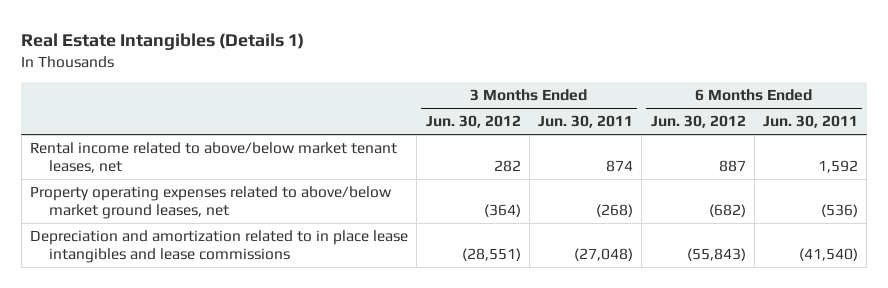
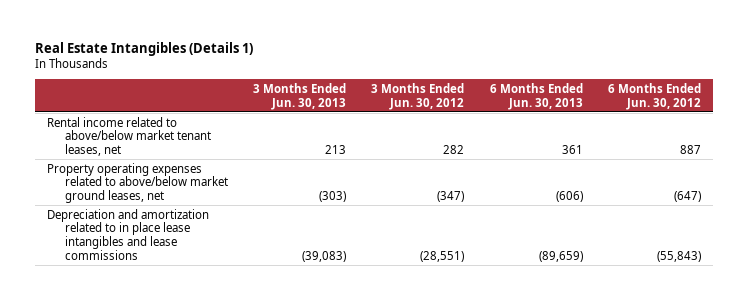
- | 3 Months Ended Jun. 30, 2012 | 3 Months Ended Jun. 30, 2011 | 6 Months Ended Jun. 30, 2012 | 6 Months Ended Jun. 30, 2011
+ | 3 Months Ended Jun. 30, 2013 | 3 Months Ended Jun. 30, 2012 | 6 Months Ended Jun. 30, 2013 | 6 Months Ended Jun. 30, 2012
- Property operating expenses related to above/below market ground leases, net | (364) | (268) | (682) | (536)
+ Property operating expenses related to above/below market ground leases, net | (303) | (347) | (606) | (647)

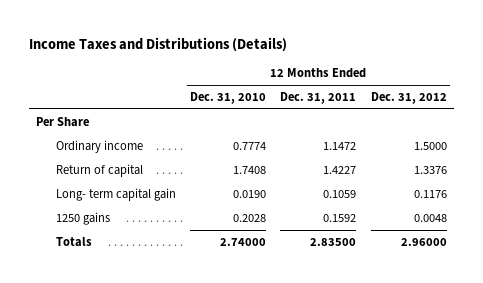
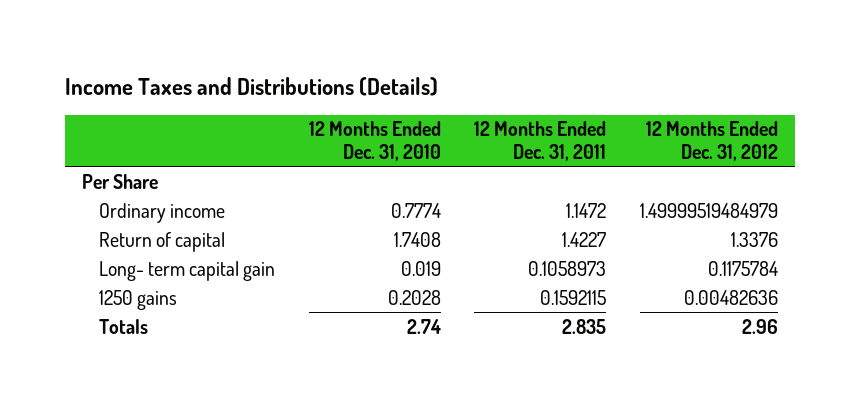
- Ordinary income | 0.7774 | 1.1472 | 1.5000
+ Ordinary income | 0.7774 | 1.1472 | 1.49999519484979
- Long- term capital gain | 0.0190 | 0.1059 | 0.1176
- 1250 gains | 0.2028 | 0.1592 | 0.0048
- Totals | 2.74000 | 2.83500 | 2.96000
+ Long- term capital gain | 0.019 | 0.1058973 | 0.1175784
+ 1250 gains | 0.2028 | 0.1592115 | 0.00482636
+ Totals | 2.74 | 2.835 | 2.96

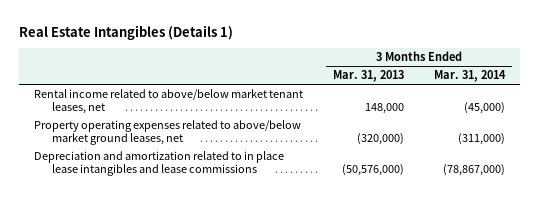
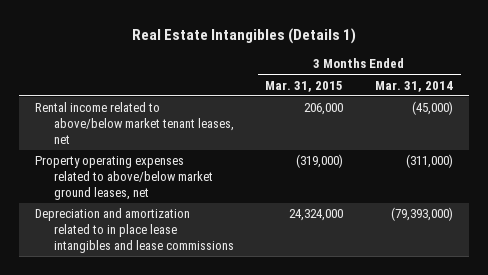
- | 3 Months Ended Mar. 31, 2013 | 3 Months Ended Mar. 31, 2014
+ | 3 Months Ended Mar. 31, 2015 | 3 Months Ended Mar. 31, 2014
- Depreciation and amortization related to in place lease intangibles and lease commissions | (50,576,000) | (78,867,000)
+ Depreciation and amortization related to in place lease intangibles and lease commissions | 24,324,000 | (79,393,000)

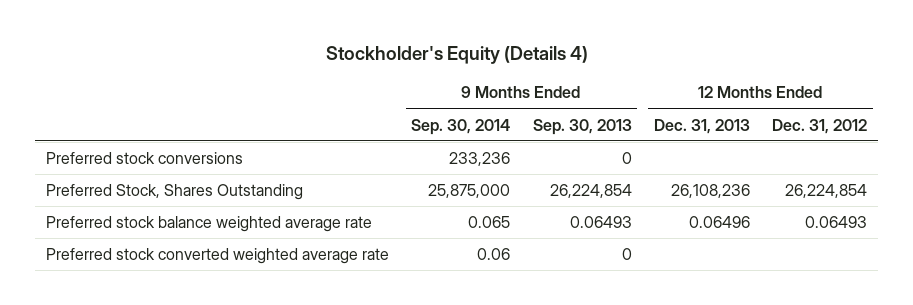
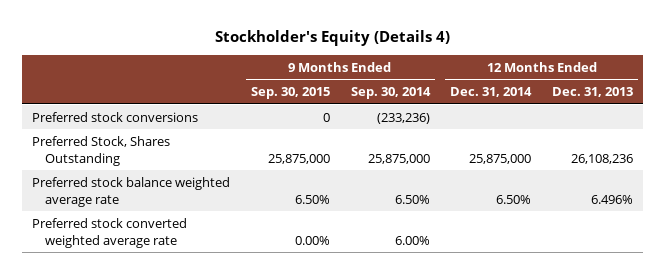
- | 9 Months Ended Sep. 30, 2014 | 9 Months Ended Sep. 30, 2013 | 12 Months Ended Dec. 31, 2013 | 12 Months Ended Dec. 31, 2012
+ | 9 Months Ended Sep. 30, 2015 | 9 Months Ended Sep. 30, 2014 | 12 Months Ended Dec. 31, 2014 | 12 Months Ended Dec. 31, 2013
- Preferred stock conversions | 233,236 | 0 | |
+ Preferred stock conversions | 0 | (233,236) | |
- Preferred stock balance weighted average rate | 0.065 | 0.06493 | 0.06496 | 0.06493
- Preferred stock converted weighted average rate | 0.06 | 0 | |
+ Preferred stock balance weighted average rate | 6.50% | 6.50% | 6.50% | 6.496%
+ Preferred stock converted weighted average rate | 0.00% | 6.00% | |

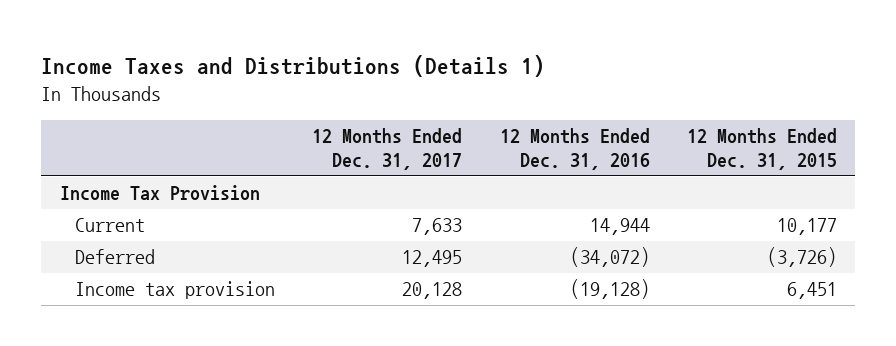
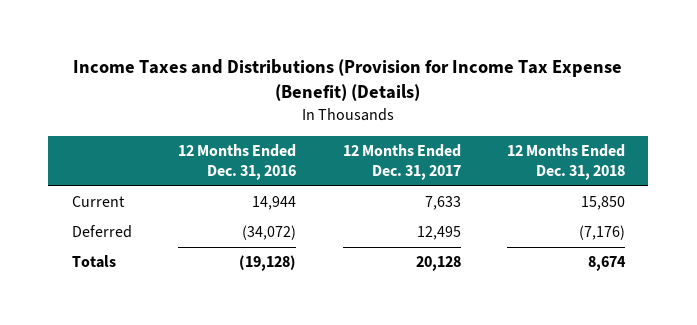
- Income Taxes and Distributions (Details 1)
+ Income Taxes and Distributions (Provision for Income Tax Expense (Benefit) (Details)
- | 12 Months Ended Dec. 31, 2017 | 12 Months Ended Dec. 31, 2016 | 12 Months Ended Dec. 31, 2015
+ | 12 Months Ended Dec. 31, 2016 | 12 Months Ended Dec. 31, 2017 | 12 Months Ended Dec. 31, 2018
- Income Tax Provision
- Income tax provision | 20,128 | (19,128) | 6,451
+ Totals | (19,128) | 20,128 | 8,674

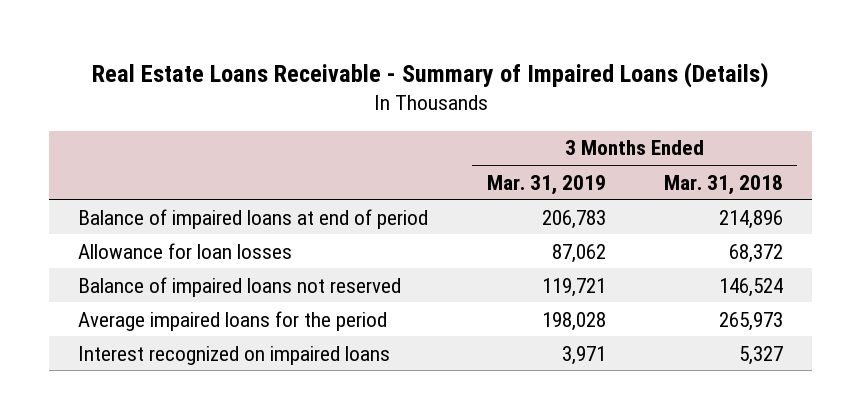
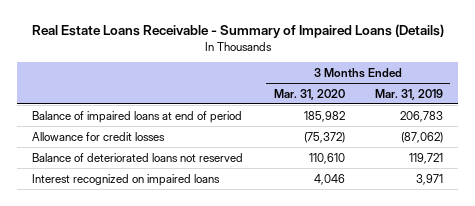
- | 3 Months Ended Mar. 31, 2019 | 3 Months Ended Mar. 31, 2018
+ | 3 Months Ended Mar. 31, 2020 | 3 Months Ended Mar. 31, 2019
- Allowance for loan losses | 87,062 | 68,372
- Balance of impaired loans not reserved | 119,721 | 146,524
- Average impaired loans for the period | 198,028 | 265,973
+ Allowance for credit losses | (75,372) | (87,062)
+ Balance of deteriorated loans not reserved | 110,610 | 119,721

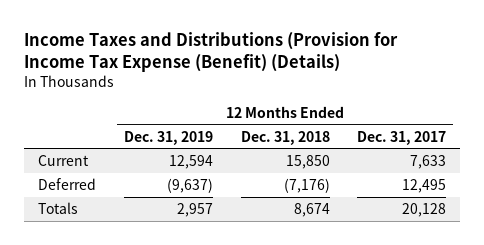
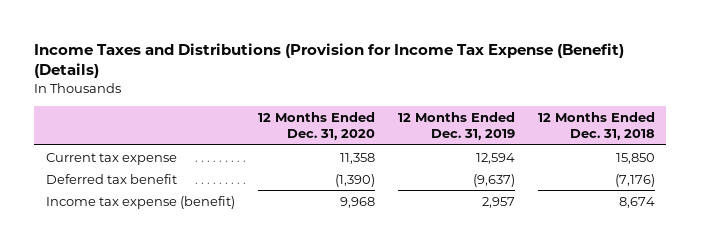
- | 12 Months Ended Dec. 31, 2019 | 12 Months Ended Dec. 31, 2018 | 12 Months Ended Dec. 31, 2017
+ | 12 Months Ended Dec. 31, 2020 | 12 Months Ended Dec. 31, 2019 | 12 Months Ended Dec. 31, 2018
- Current | 12,594 | 15,850 | 7,633
- Deferred | (9,637) | (7,176) | 12,495
- Totals | 2,957 | 8,674 | 20,128
+ Current tax expense | 11,358 | 12,594 | 15,850
+ Deferred tax benefit | (1,390) | (9,637) | (7,176)
+ Income tax expense (benefit) | 9,968 | 2,957 | 8,674

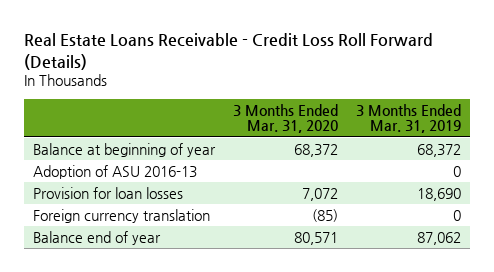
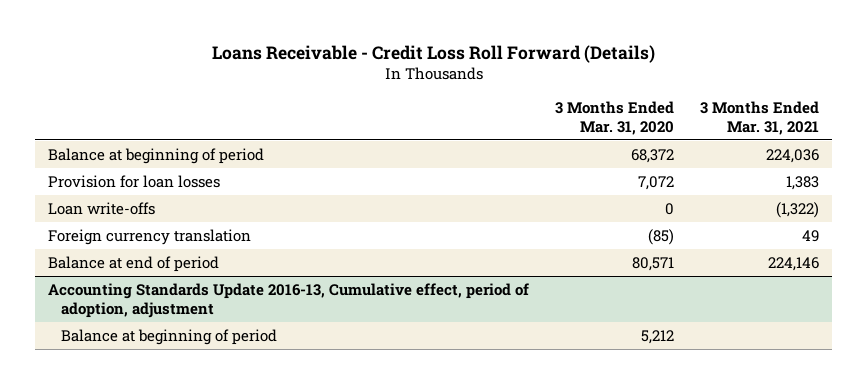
- Real Estate Loans Receivable - Credit Loss Roll Forward (Details)
+ Loans Receivable - Credit Loss Roll Forward (Details)
- | 3 Months Ended Mar. 31, 2020 | 3 Months Ended Mar. 31, 2019
+ | 3 Months Ended Mar. 31, 2020 | 3 Months Ended Mar. 31, 2021
- Balance at beginning of year | 68,372 | 68,372
- Adoption of ASU 2016-13 | | 0
+ Balance at beginning of period | 68,372 | 224,036
+ Loan write-offs | 0 | (1,322)
- Balance end of year | 80,571 | 87,062
+ Balance at end of period | 80,571 | 224,146
+ Accounting Standards Update 2016-13, Cumulative effect, period of adoption, adjustment
+ Balance at beginning of period | 5,212 |

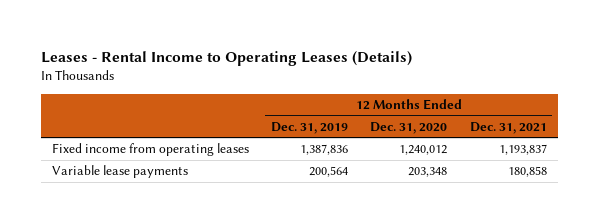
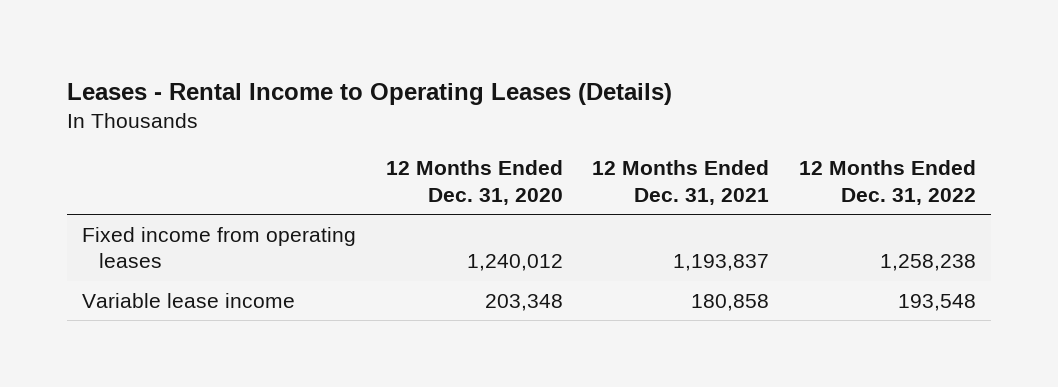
- | 12 Months Ended Dec. 31, 2019 | 12 Months Ended Dec. 31, 2020 | 12 Months Ended Dec. 31, 2021
+ | 12 Months Ended Dec. 31, 2020 | 12 Months Ended Dec. 31, 2021 | 12 Months Ended Dec. 31, 2022
- Variable lease payments | 200,564 | 203,348 | 180,858
+ Variable lease income | 203,348 | 180,858 | 193,548

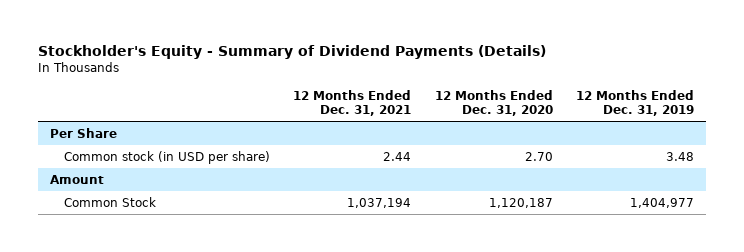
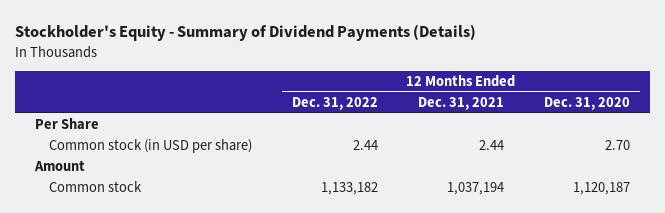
- | 12 Months Ended Dec. 31, 2021 | 12 Months Ended Dec. 31, 2020 | 12 Months Ended Dec. 31, 2019
+ | 12 Months Ended Dec. 31, 2022 | 12 Months Ended Dec. 31, 2021 | 12 Months Ended Dec. 31, 2020
- Common Stock | 1,037,194 | 1,120,187 | 1,404,977
+ Common stock | 1,133,182 | 1,037,194 | 1,120,187

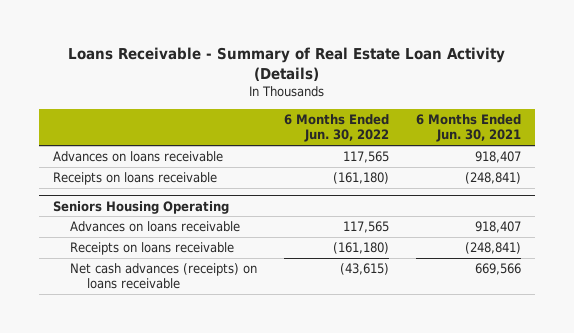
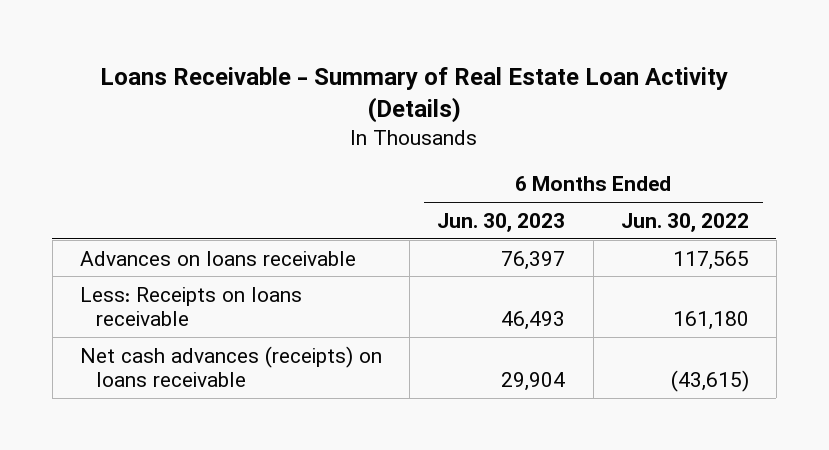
- | 6 Months Ended Jun. 30, 2022 | 6 Months Ended Jun. 30, 2021
+ | 6 Months Ended Jun. 30, 2023 | 6 Months Ended Jun. 30, 2022
- Receipts on loans receivable | (161,180) | (248,841)
- Seniors Housing Operating
- Advances on loans receivable | 117,565 | 918,407
- Receipts on loans receivable | (161,180) | (248,841)
+ Less: Receipts on loans receivable | 46,493 | 161,180

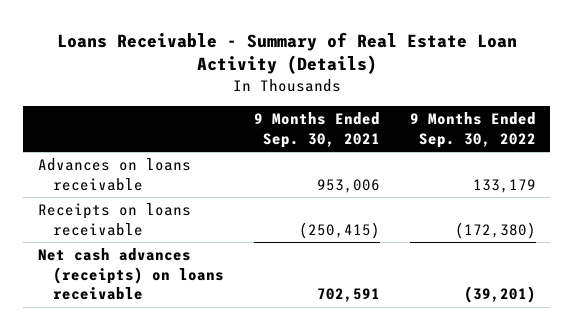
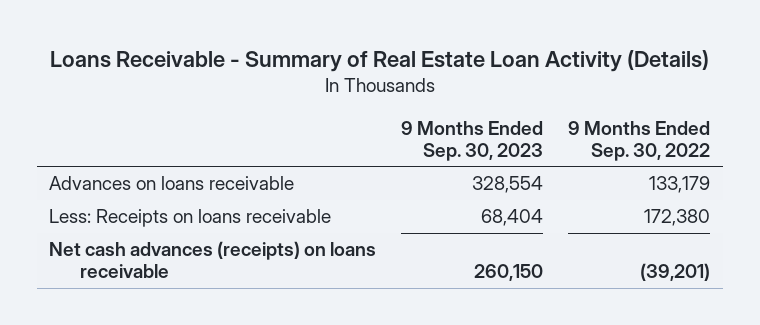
- | 9 Months Ended Sep. 30, 2021 | 9 Months Ended Sep. 30, 2022
+ | 9 Months Ended Sep. 30, 2023 | 9 Months Ended Sep. 30, 2022
- Receipts on loans receivable | (250,415) | (172,380)
+ Less: Receipts on loans receivable | 68,404 | 172,380

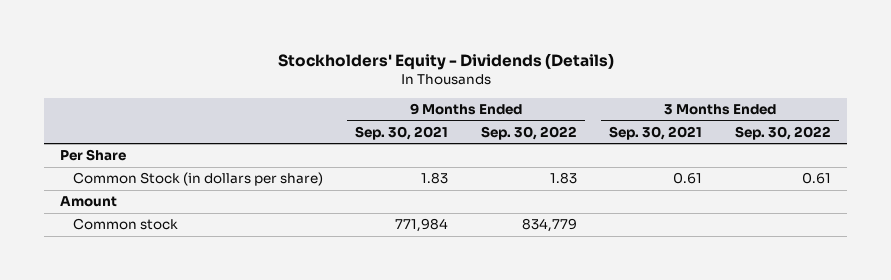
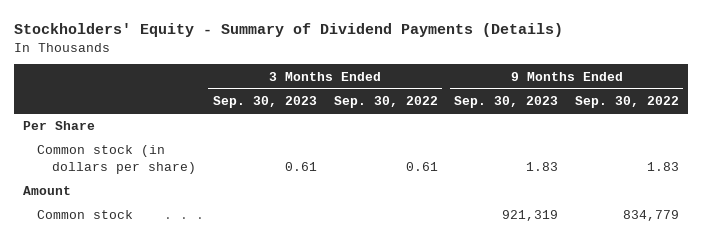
- Stockholders' Equity - Dividends (Details)
+ Stockholders' Equity - Summary of Dividend Payments (Details)
- | 9 Months Ended Sep. 30, 2021 | 9 Months Ended Sep. 30, 2022 | 3 Months Ended Sep. 30, 2021 | 3 Months Ended Sep. 30, 2022
+ | 3 Months Ended Sep. 30, 2023 | 3 Months Ended Sep. 30, 2022 | 9 Months Ended Sep. 30, 2023 | 9 Months Ended Sep. 30, 2022
- Common Stock (in dollars per share) | 1.83 | 1.83 | 0.61 | 0.61
+ Common stock (in dollars per share) | 0.61 | 0.61 | 1.83 | 1.83

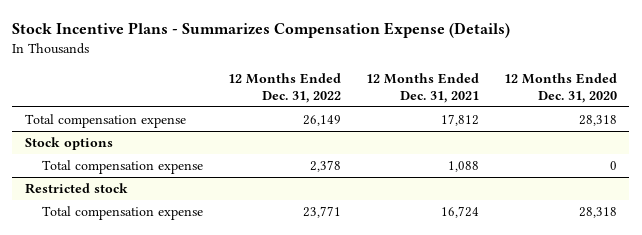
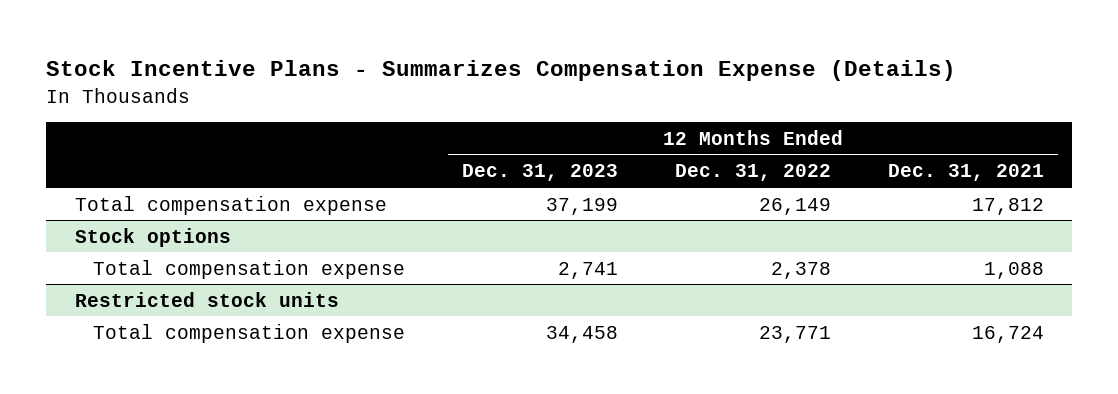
- | 12 Months Ended Dec. 31, 2022 | 12 Months Ended Dec. 31, 2021 | 12 Months Ended Dec. 31, 2020
+ | 12 Months Ended Dec. 31, 2023 | 12 Months Ended Dec. 31, 2022 | 12 Months Ended Dec. 31, 2021
- Restricted stock
+ Restricted stock units

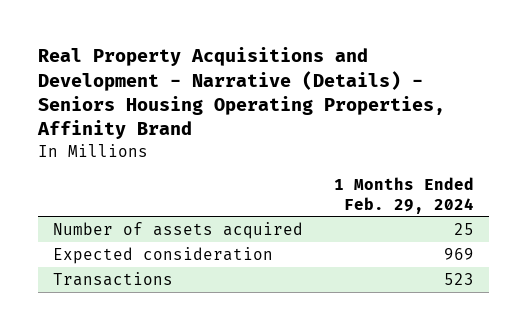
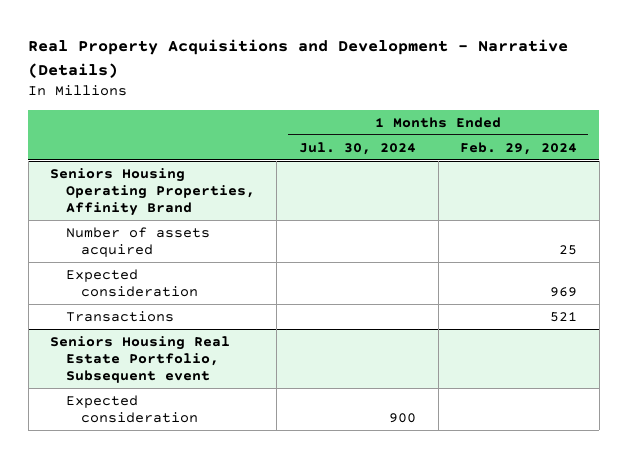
- Real Property Acquisitions and Development - Narrative (Details) - Seniors Housing Operating Properties, Affinity Brand
+ Real Property Acquisitions and Development - Narrative (Details)
- | 1 Months Ended Feb. 29, 2024
+ | 1 Months Ended Jul. 30, 2024 | 1 Months Ended Feb. 29, 2024
+ Seniors Housing Operating Properties, Affinity Brand
- Transactions | 523
+ Transactions | | 521
+ Seniors Housing Real Estate Portfolio, Subsequent event
+ Expected consideration | 900 |

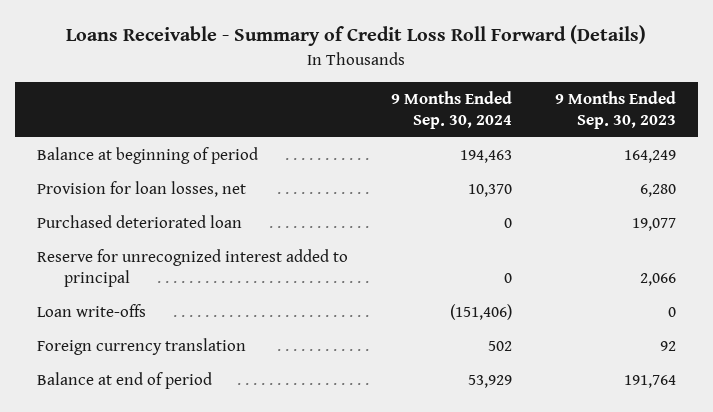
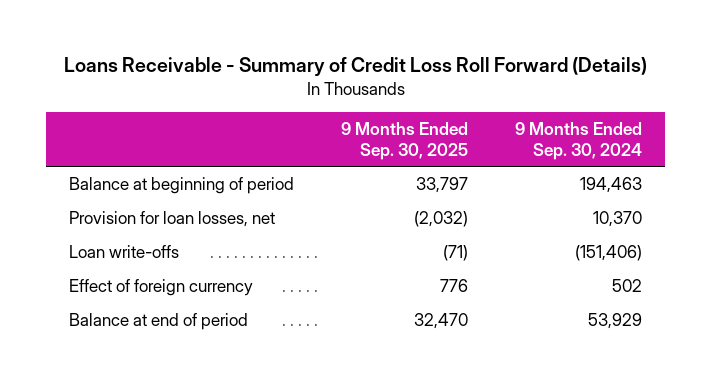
- | 9 Months Ended Sep. 30, 2024 | 9 Months Ended Sep. 30, 2023
+ | 9 Months Ended Sep. 30, 2025 | 9 Months Ended Sep. 30, 2024
- Purchased deteriorated loan | 0 | 19,077
- Reserve for unrecognized interest added to principal | 0 | 2,066
- Foreign currency translation | 502 | 92
+ Effect of foreign currency | 776 | 502

